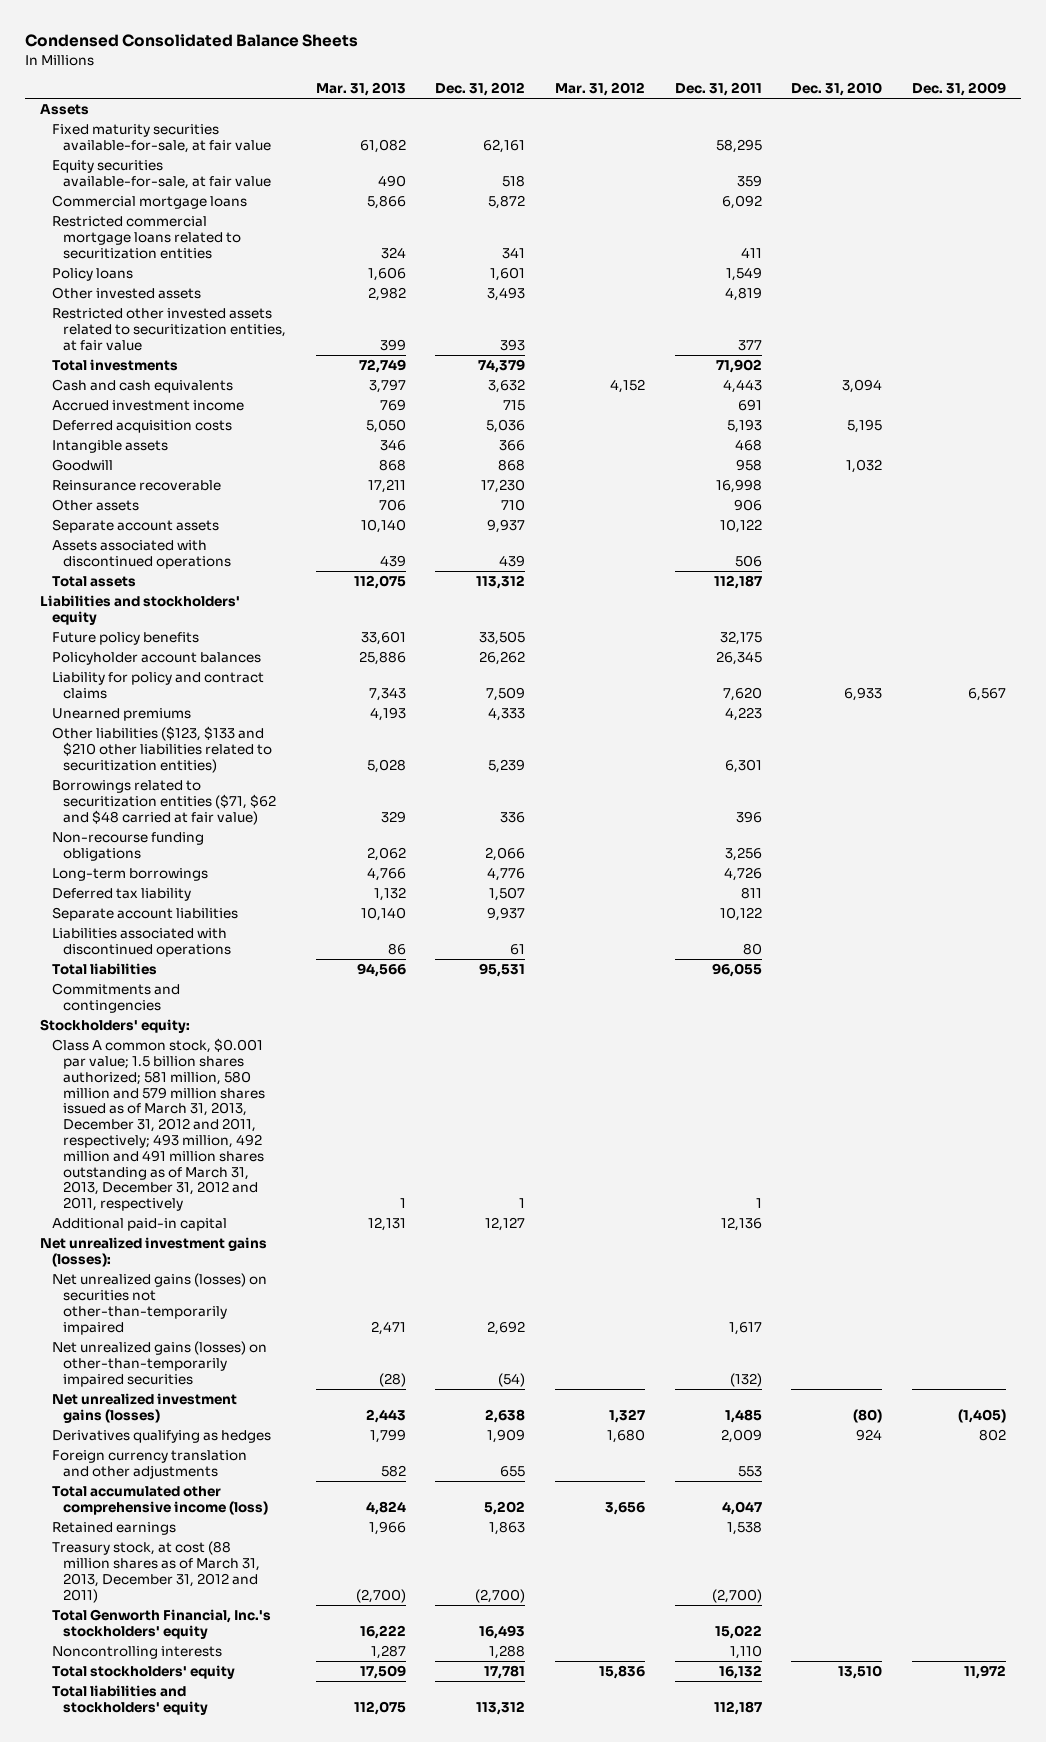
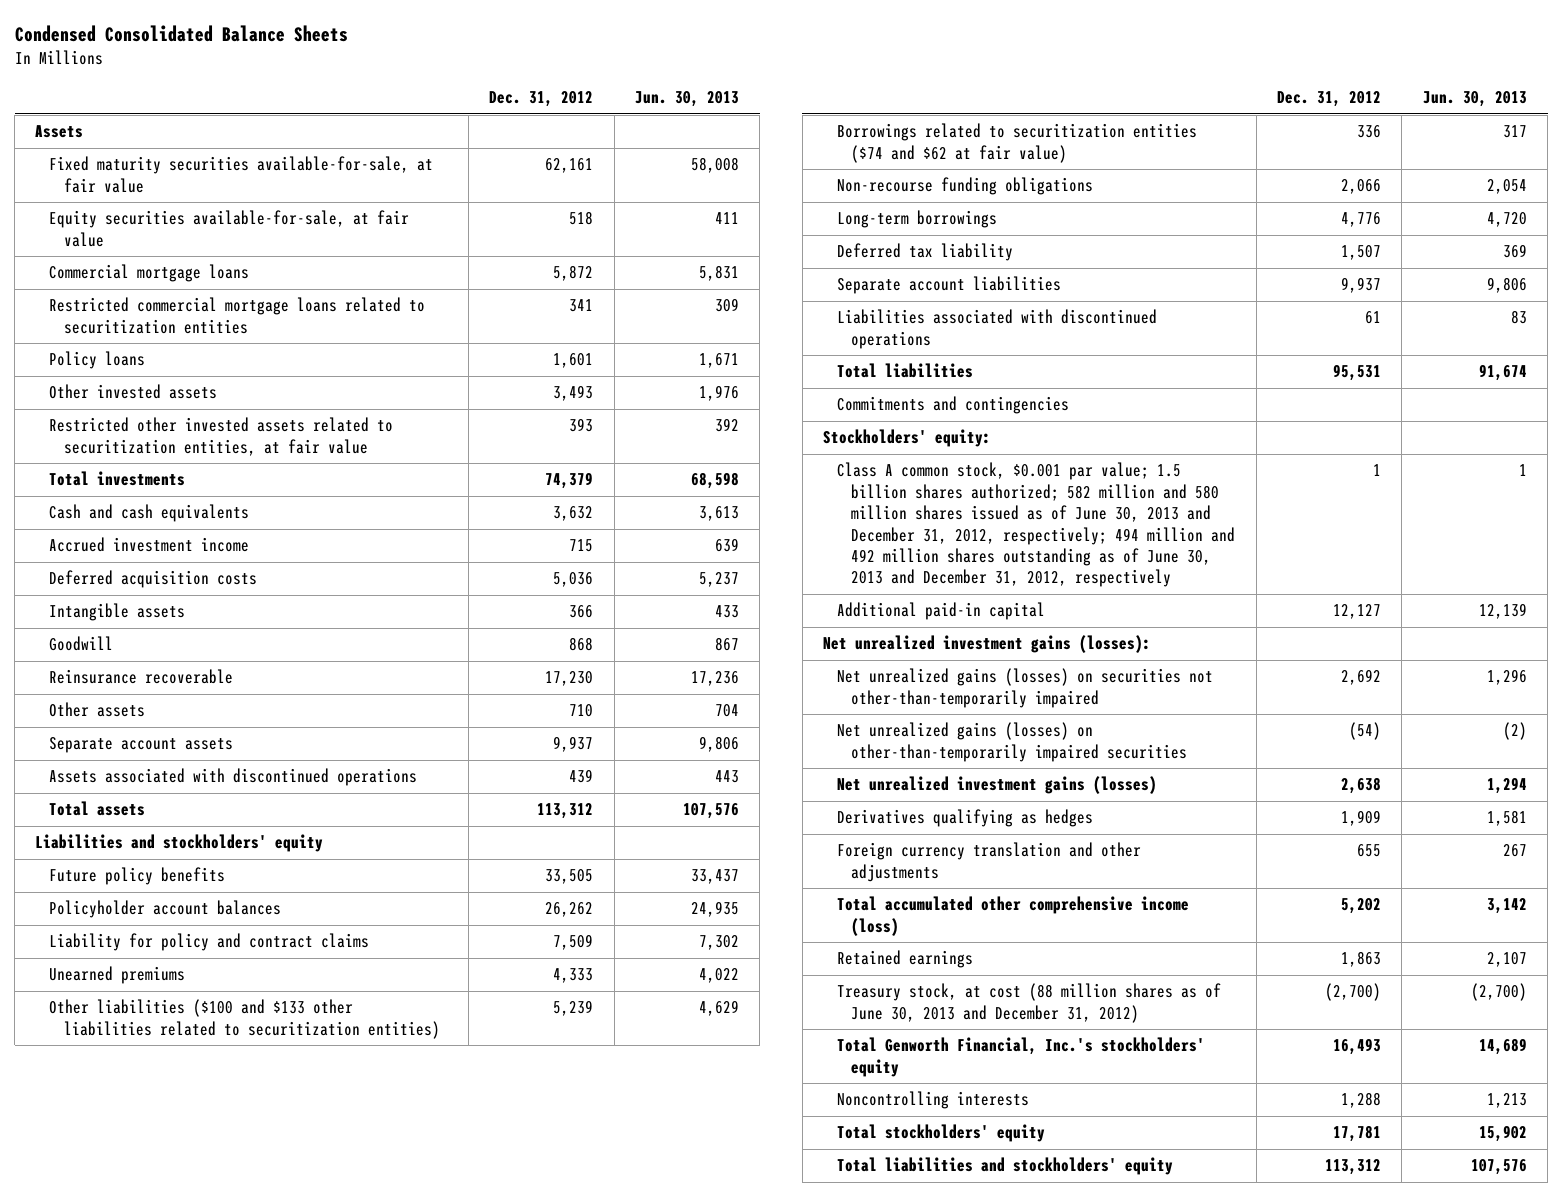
- | Mar. 31, 2013 | Dec. 31, 2012 | Mar. 31, 2012 | Dec. 31, 2011 | Dec. 31, 2010 | Dec. 31, 2009
+ | Dec. 31, 2012 | Jun. 30, 2013
- Other liabilities ($123, $133 and $210 other liabilities related to securitization entities) | 5,028 | 5,239 | | 6,301 | |
- Borrowings related to securitization entities ($71, $62 and $48 carried at fair value) | 329 | 336 | | 396 | |
+ Other liabilities ($100 and $133 other liabilities related to securitization entities) | 5,239 | 4,629
+ Borrowings related to securitization entities ($74 and $62 at fair value) | 336 | 317
- Class A common stock, $0.001 par value; 1.5 billion shares authorized; 581 million, 580 million and 579 million shares issued as of March 31, 2013, December 31, 2012 and 2011, respectively; 493 million, 492 million and 491 million shares outstanding as of March 31, 2013, December 31, 2012 and 2011, respectively | 1 | 1 | | 1 | |
+ Class A common stock, $0.001 par value; 1.5 billion shares authorized; 582 million and 580 million shares issued as of June 30, 2013 and December 31, 2012, respectively; 494 million and 492 million shares outstanding as of June 30, 2013 and December 31, 2012, respectively | 1 | 1
- Treasury stock, at cost (88 million shares as of March 31, 2013, December 31, 2012 and 2011) | (2,700) | (2,700) | | (2,700) | |
+ Treasury stock, at cost (88 million shares as of June 30, 2013 and December 31, 2012) | (2,700) | (2,700)

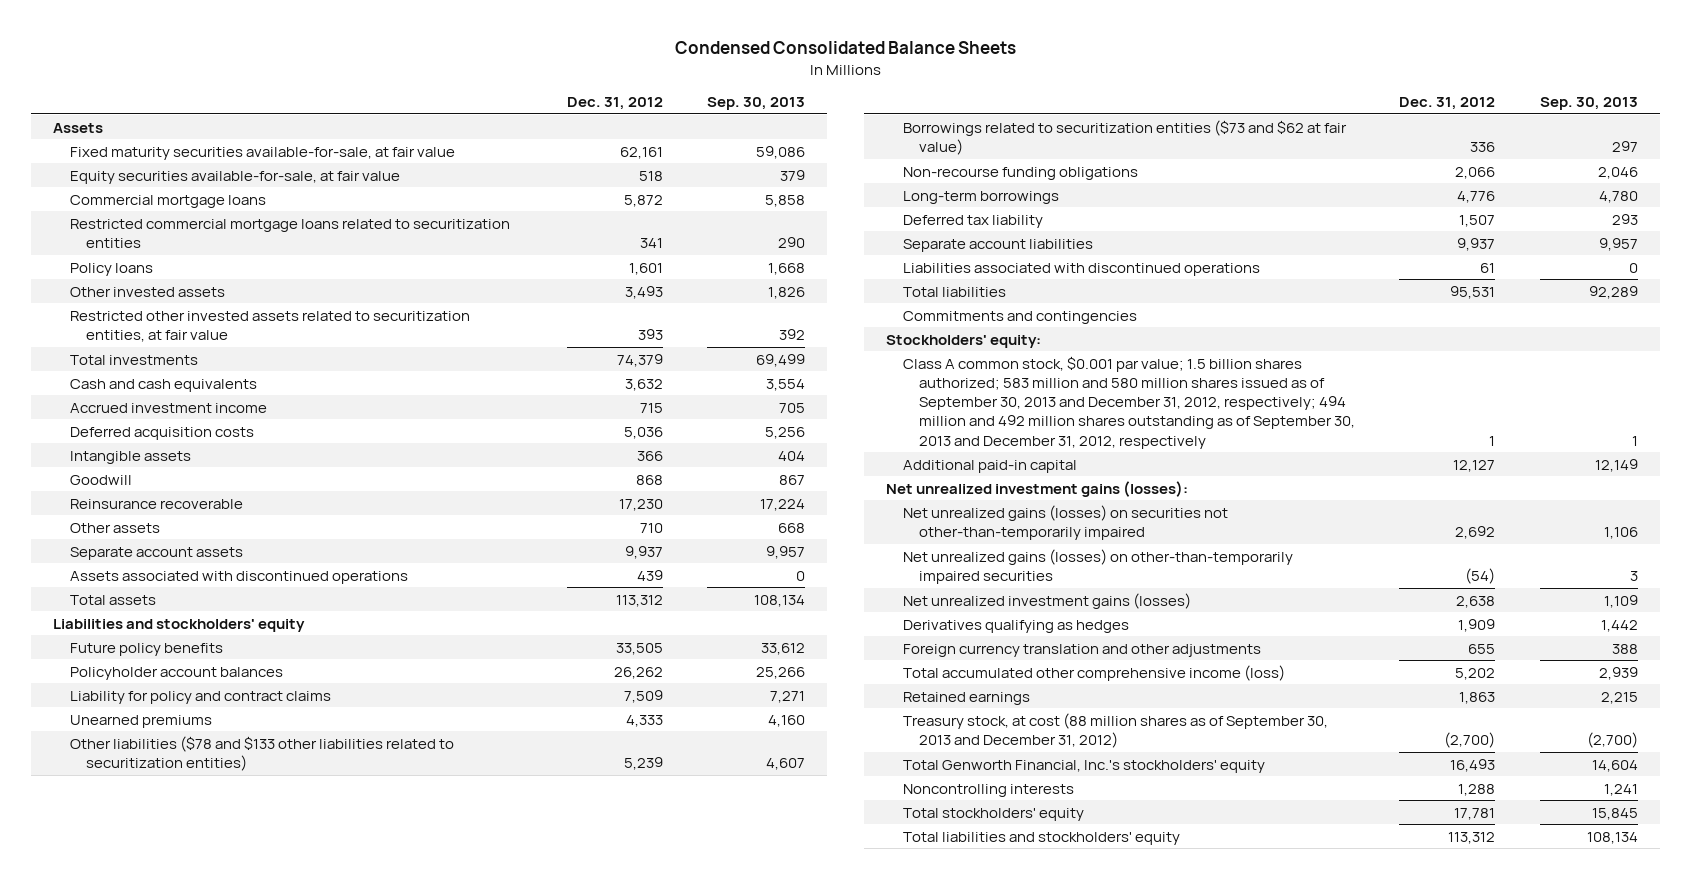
- | Dec. 31, 2012 | Jun. 30, 2013
+ | Dec. 31, 2012 | Sep. 30, 2013
- Other liabilities ($100 and $133 other liabilities related to securitization entities) | 5,239 | 4,629
- Borrowings related to securitization entities ($74 and $62 at fair value) | 336 | 317
+ Other liabilities ($78 and $133 other liabilities related to securitization entities) | 5,239 | 4,607
+ Borrowings related to securitization entities ($73 and $62 at fair value) | 336 | 297
- Class A common stock, $0.001 par value; 1.5 billion shares authorized; 582 million and 580 million shares issued as of June 30, 2013 and December 31, 2012, respectively; 494 million and 492 million shares outstanding as of June 30, 2013 and December 31, 2012, respectively | 1 | 1
+ Class A common stock, $0.001 par value; 1.5 billion shares authorized; 583 million and 580 million shares issued as of September 30, 2013 and December 31, 2012, respectively; 494 million and 492 million shares outstanding as of September 30, 2013 and December 31, 2012, respectively | 1 | 1
- Treasury stock, at cost (88 million shares as of June 30, 2013 and December 31, 2012) | (2,700) | (2,700)
+ Treasury stock, at cost (88 million shares as of September 30, 2013 and December 31, 2012) | (2,700) | (2,700)

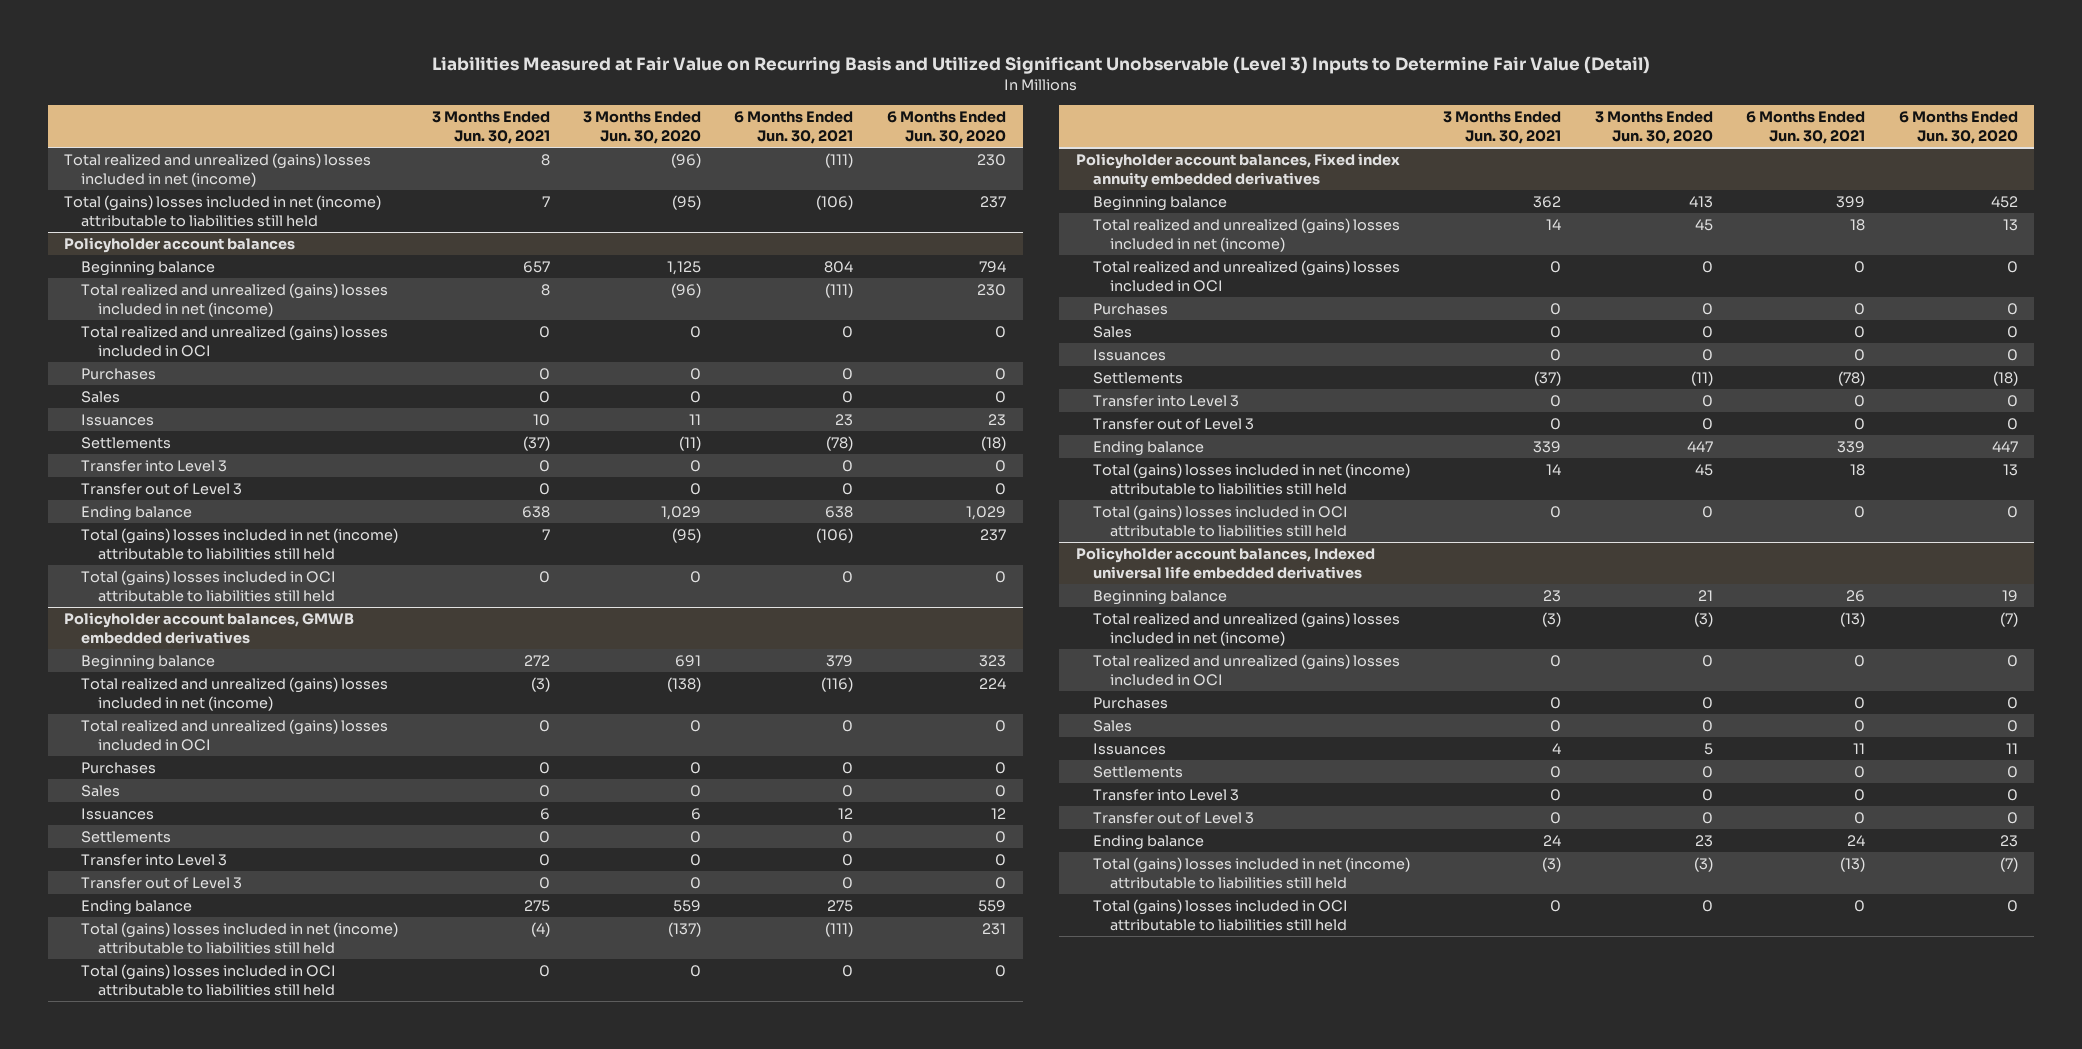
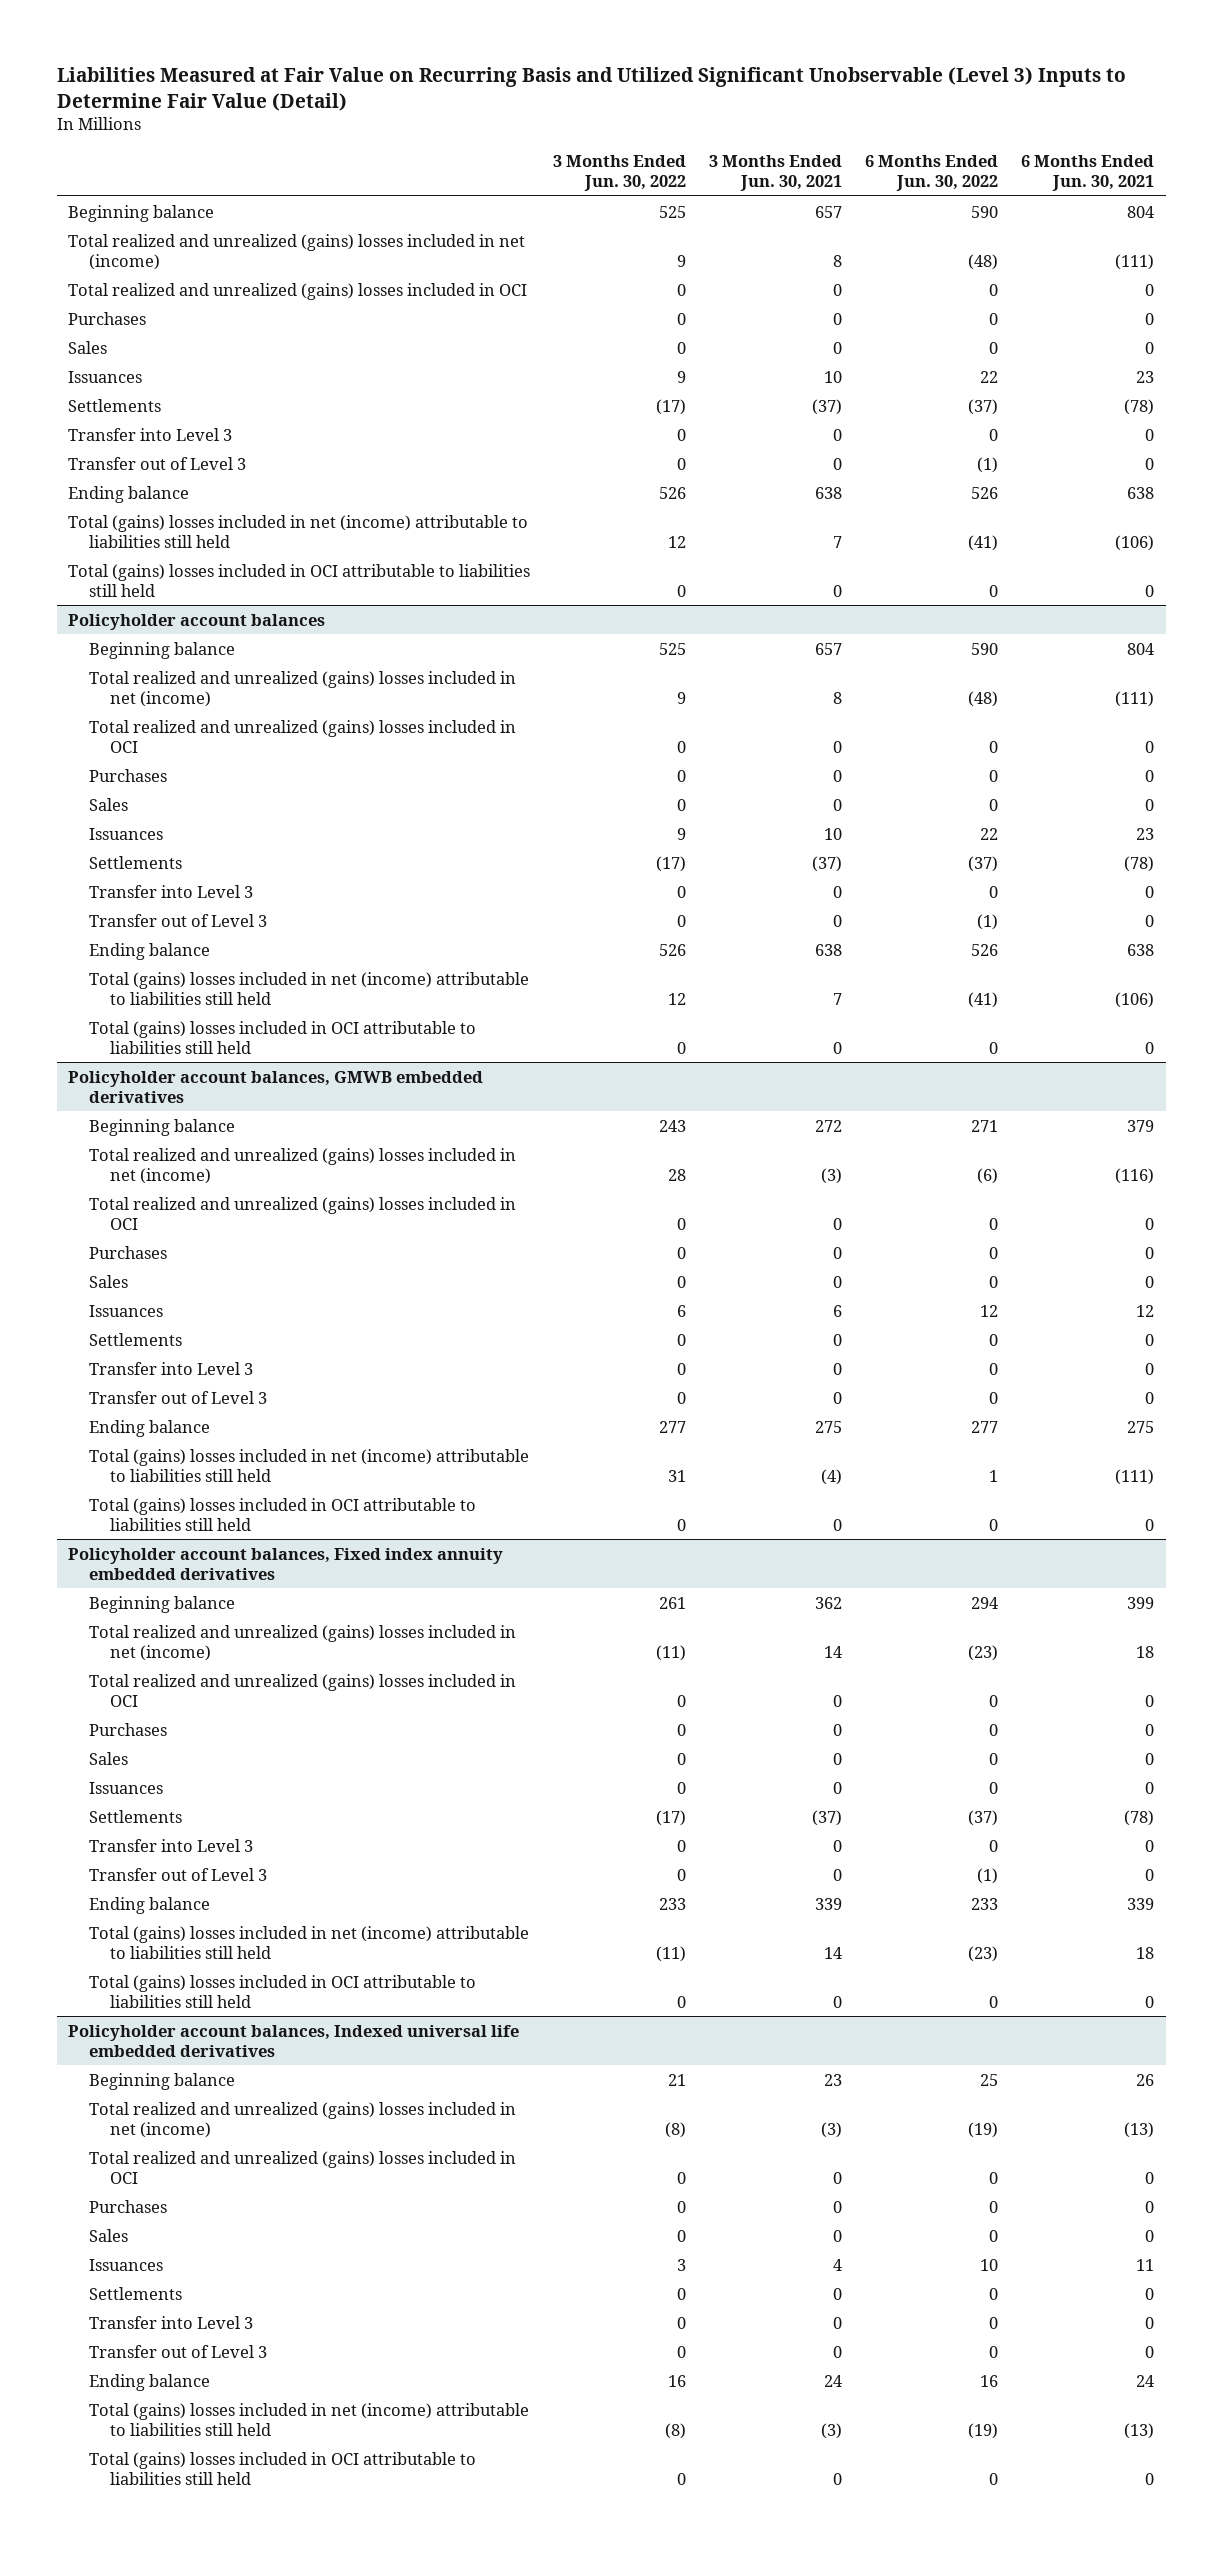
- | 3 Months Ended Jun. 30, 2021 | 3 Months Ended Jun. 30, 2020 | 6 Months Ended Jun. 30, 2021 | 6 Months Ended Jun. 30, 2020
+ | 3 Months Ended Jun. 30, 2022 | 3 Months Ended Jun. 30, 2021 | 6 Months Ended Jun. 30, 2022 | 6 Months Ended Jun. 30, 2021
+ Beginning balance | 525 | 657 | 590 | 804
+ Total realized and unrealized (gains) losses included in OCI | 0 | 0 | 0 | 0
+ Purchases | 0 | 0 | 0 | 0
+ Sales | 0 | 0 | 0 | 0
+ Issuances | 9 | 10 | 22 | 23
+ Settlements | (17) | (37) | (37) | (78)
+ Transfer into Level 3 | 0 | 0 | 0 | 0
+ Transfer out of Level 3 | 0 | 0 | (1) | 0
+ Ending balance | 526 | 638 | 526 | 638
+ Total (gains) losses included in OCI attributable to liabilities still held | 0 | 0 | 0 | 0

